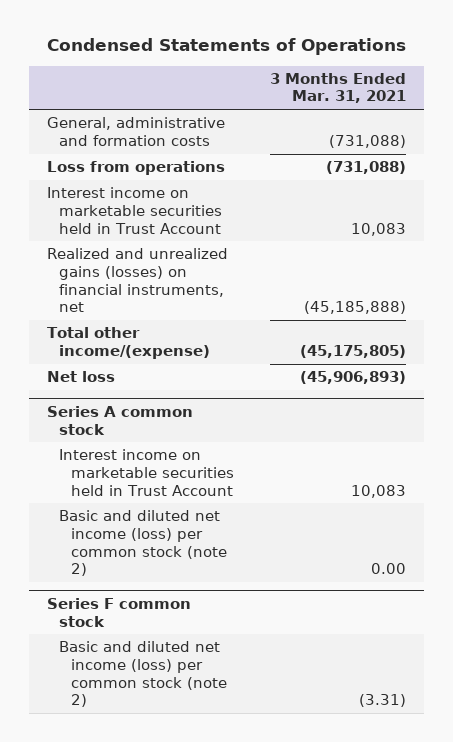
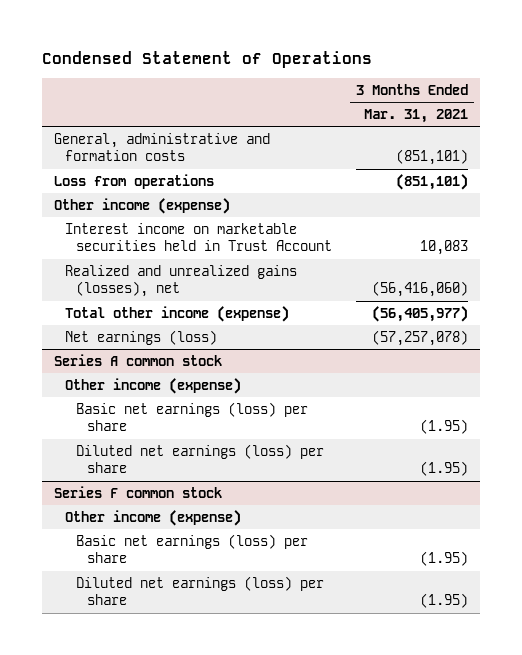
- Condensed Statements of Operations
+ Condensed Statement of Operations
- General, administrative and formation costs | (731,088)
- Loss from operations | (731,088)
+ General, administrative and formation costs | (851,101)
+ Loss from operations | (851,101)
+ Other income (expense)
- Realized and unrealized gains (losses) on financial instruments, net | (45,185,888)
- Total other income/(expense) | (45,175,805)
- Net loss | (45,906,893)
+ Realized and unrealized gains (losses), net | (56,416,060)
+ Total other income (expense) | (56,405,977)
+ Net earnings (loss) | (57,257,078)
@ Series A common stock
- Interest income on marketable securities held in Trust Account | 10,083
- Basic and diluted net income (loss) per common stock (note 2) | 0.00
+ Other income (expense)
+ Basic net earnings (loss) per share | (1.95)
+ Diluted net earnings (loss) per share | (1.95)
@ Series F common stock
- Basic and diluted net income (loss) per common stock (note 2) | (3.31)
+ Other income (expense)
+ Basic net earnings (loss) per share | (1.95)
+ Diluted net earnings (loss) per share | (1.95)

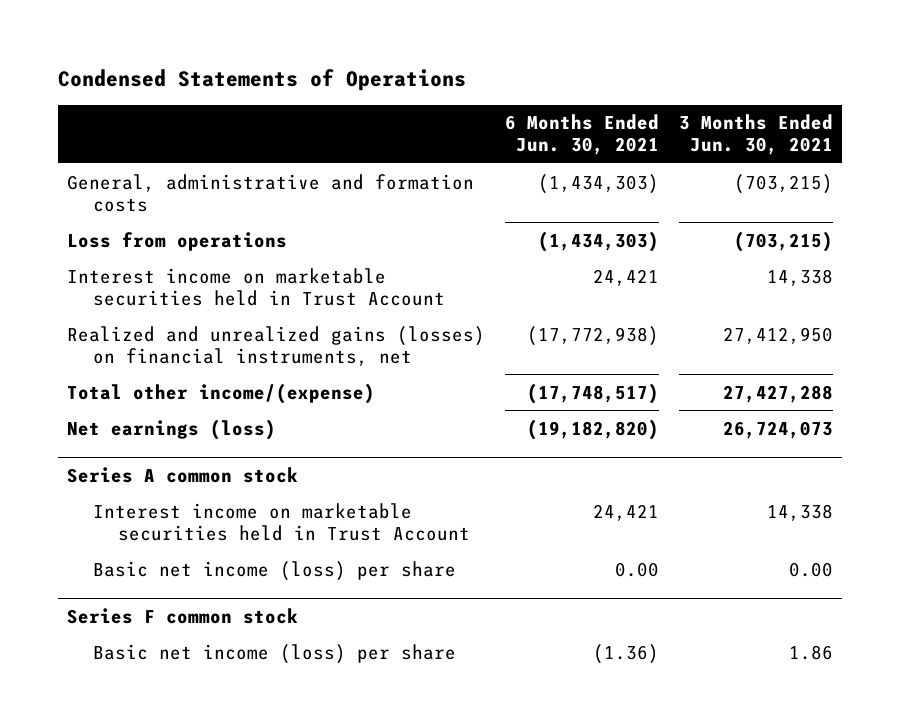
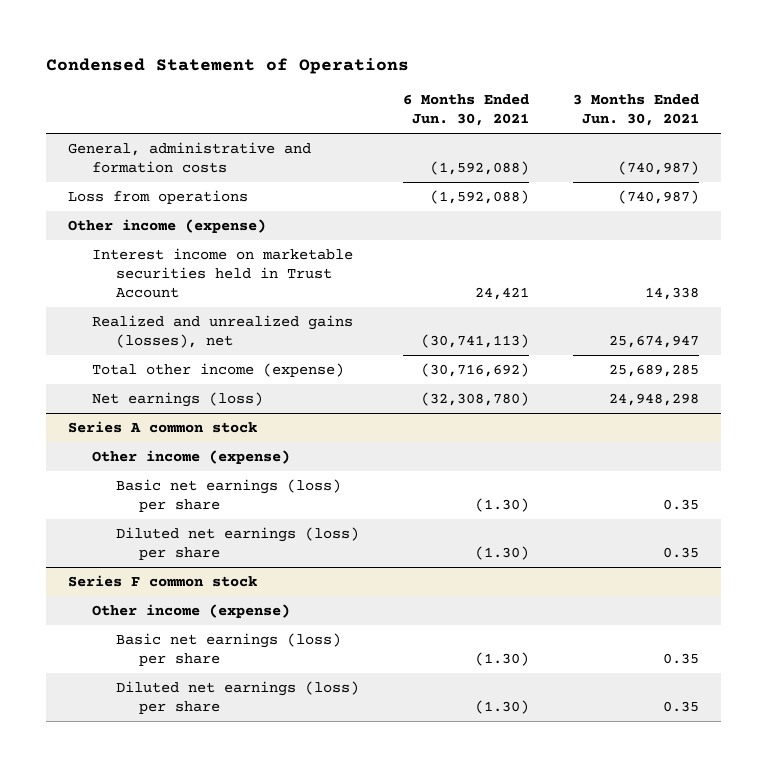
- Condensed Statements of Operations
+ Condensed Statement of Operations
- General, administrative and formation costs | (1,434,303) | (703,215)
- Loss from operations | (1,434,303) | (703,215)
+ General, administrative and formation costs | (1,592,088) | (740,987)
+ Loss from operations | (1,592,088) | (740,987)
+ Other income (expense)
- Realized and unrealized gains (losses) on financial instruments, net | (17,772,938) | 27,412,950
- Total other income/(expense) | (17,748,517) | 27,427,288
- Net earnings (loss) | (19,182,820) | 26,724,073
+ Realized and unrealized gains (losses), net | (30,741,113) | 25,674,947
+ Total other income (expense) | (30,716,692) | 25,689,285
+ Net earnings (loss) | (32,308,780) | 24,948,298
@ Series A common stock
- Interest income on marketable securities held in Trust Account | 24,421 | 14,338
- Basic net income (loss) per share | 0.00 | 0.00
+ Other income (expense)
+ Basic net earnings (loss) per share | (1.30) | 0.35
+ Diluted net earnings (loss) per share | (1.30) | 0.35
@ Series F common stock
- Basic net income (loss) per share | (1.36) | 1.86
+ Other income (expense)
+ Basic net earnings (loss) per share | (1.30) | 0.35
+ Diluted net earnings (loss) per share | (1.30) | 0.35

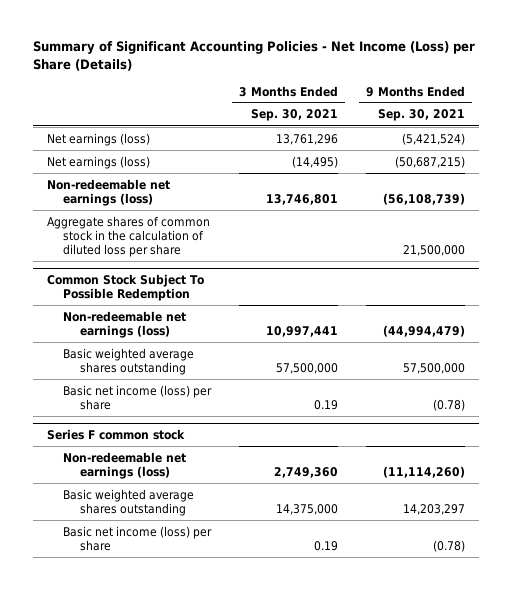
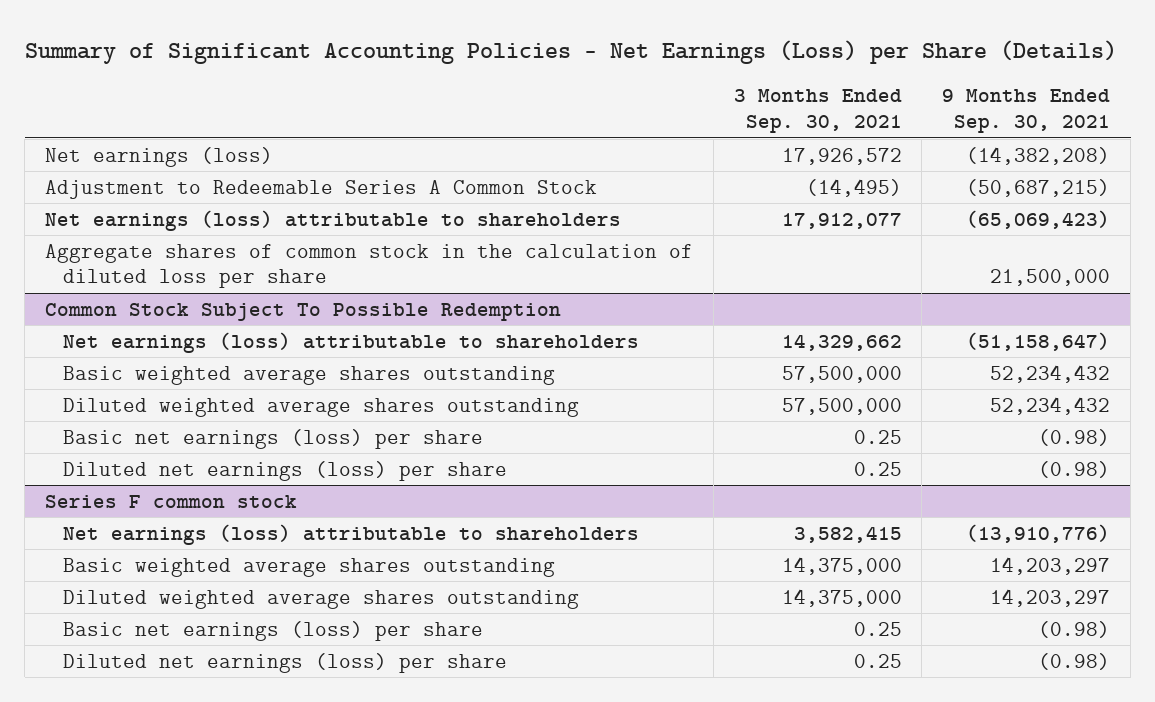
- Summary of Significant Accounting Policies - Net Income (Loss) per Share (Details)
+ Summary of Significant Accounting Policies - Net Earnings (Loss) per Share (Details)
- Net earnings (loss) | 13,761,296 | (5,421,524)
- Net earnings (loss) | (14,495) | (50,687,215)
- Non-redeemable net earnings (loss) | 13,746,801 | (56,108,739)
+ Net earnings (loss) | 17,926,572 | (14,382,208)
+ Adjustment to Redeemable Series A Common Stock | (14,495) | (50,687,215)
+ Net earnings (loss) attributable to shareholders | 17,912,077 | (65,069,423)
@ Common Stock Subject To Possible Redemption
- Non-redeemable net earnings (loss) | 10,997,441 | (44,994,479)
- Basic weighted average shares outstanding | 57,500,000 | 57,500,000
- Basic net income (loss) per share | 0.19 | (0.78)
+ Net earnings (loss) attributable to shareholders | 14,329,662 | (51,158,647)
+ Basic weighted average shares outstanding | 57,500,000 | 52,234,432
+ Diluted weighted average shares outstanding | 57,500,000 | 52,234,432
+ Basic net earnings (loss) per share | 0.25 | (0.98)
+ Diluted net earnings (loss) per share | 0.25 | (0.98)
@ Series F common stock
- Non-redeemable net earnings (loss) | 2,749,360 | (11,114,260)
+ Net earnings (loss) attributable to shareholders | 3,582,415 | (13,910,776)
- Basic net income (loss) per share | 0.19 | (0.78)
+ Diluted weighted average shares outstanding | 14,375,000 | 14,203,297
+ Basic net earnings (loss) per share | 0.25 | (0.98)
+ Diluted net earnings (loss) per share | 0.25 | (0.98)

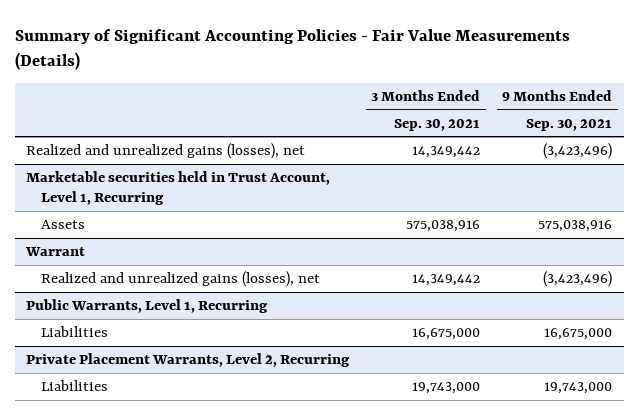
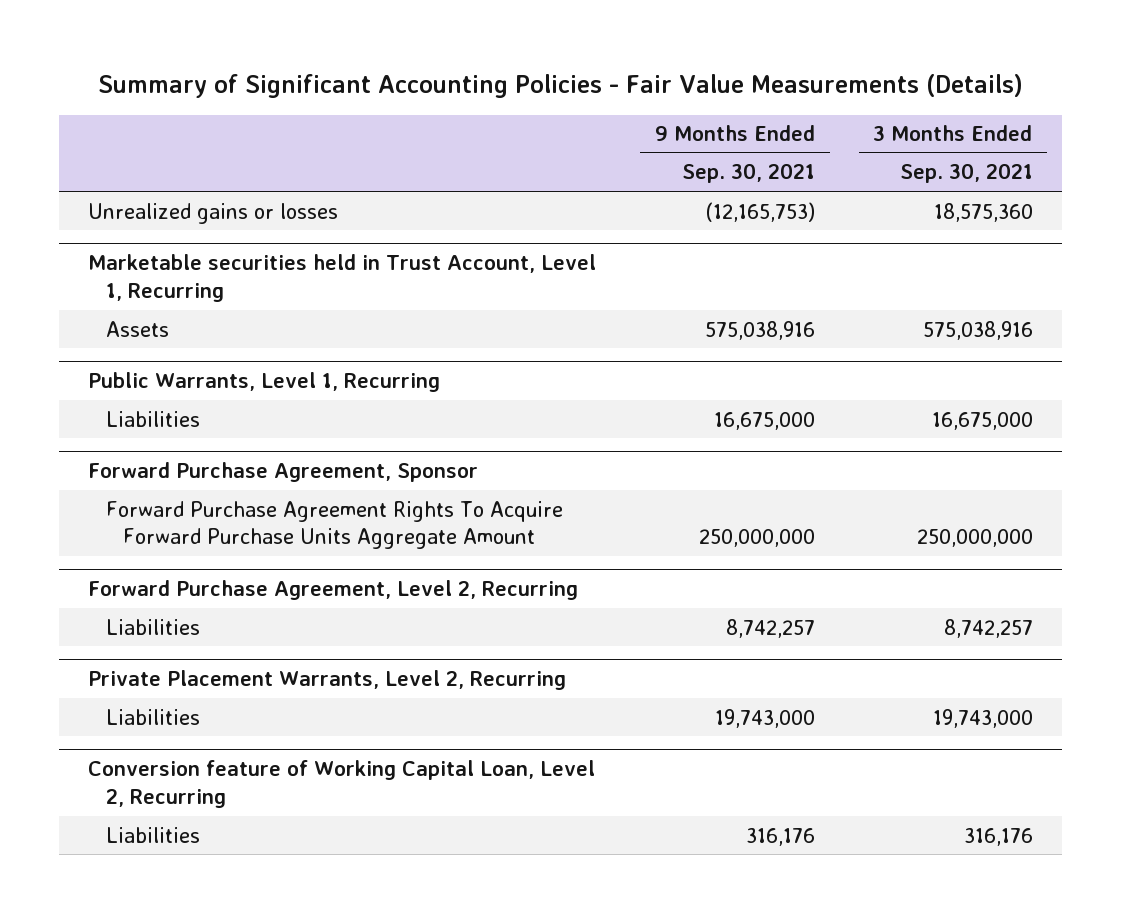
- | 3 Months Ended Sep. 30, 2021 | 9 Months Ended Sep. 30, 2021
+ | 9 Months Ended Sep. 30, 2021 | 3 Months Ended Sep. 30, 2021
- Realized and unrealized gains (losses), net | 14,349,442 | (3,423,496)
+ Unrealized gains or losses | (12,165,753) | 18,575,360
- Warrant
- Realized and unrealized gains (losses), net | 14,349,442 | (3,423,496)
+ Forward Purchase Agreement, Sponsor
+ Forward Purchase Agreement Rights To Acquire Forward Purchase Units Aggregate Amount | 250,000,000 | 250,000,000
+ Forward Purchase Agreement, Level 2, Recurring
+ Liabilities | 8,742,257 | 8,742,257
+ Conversion feature of Working Capital Loan, Level 2, Recurring
+ Liabilities | 316,176 | 316,176

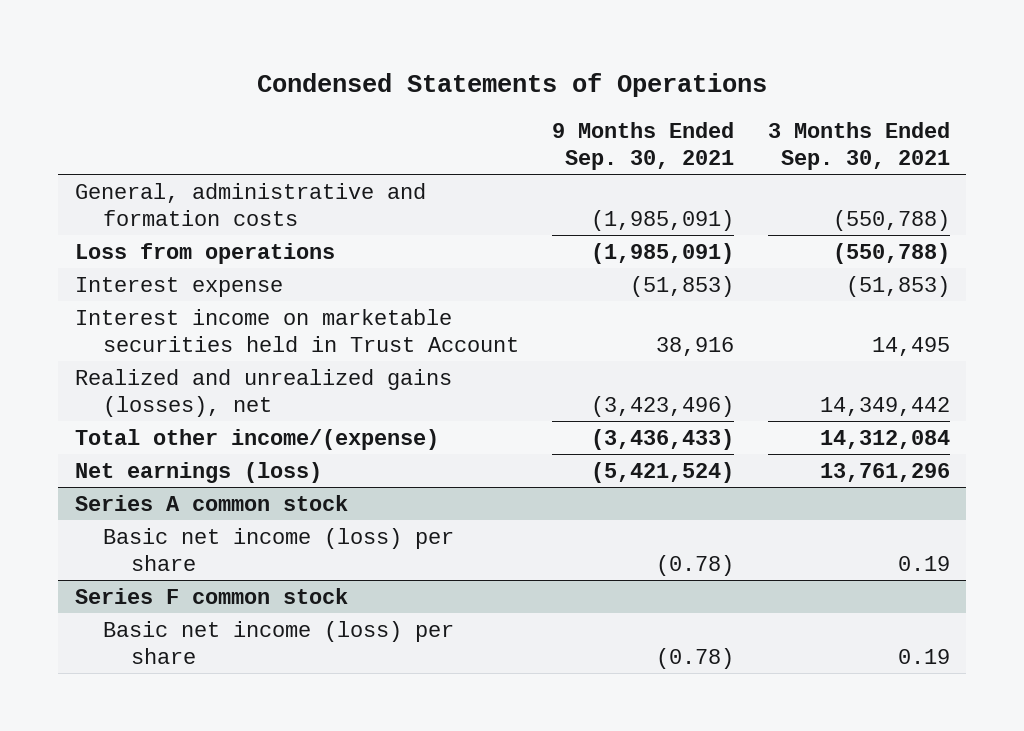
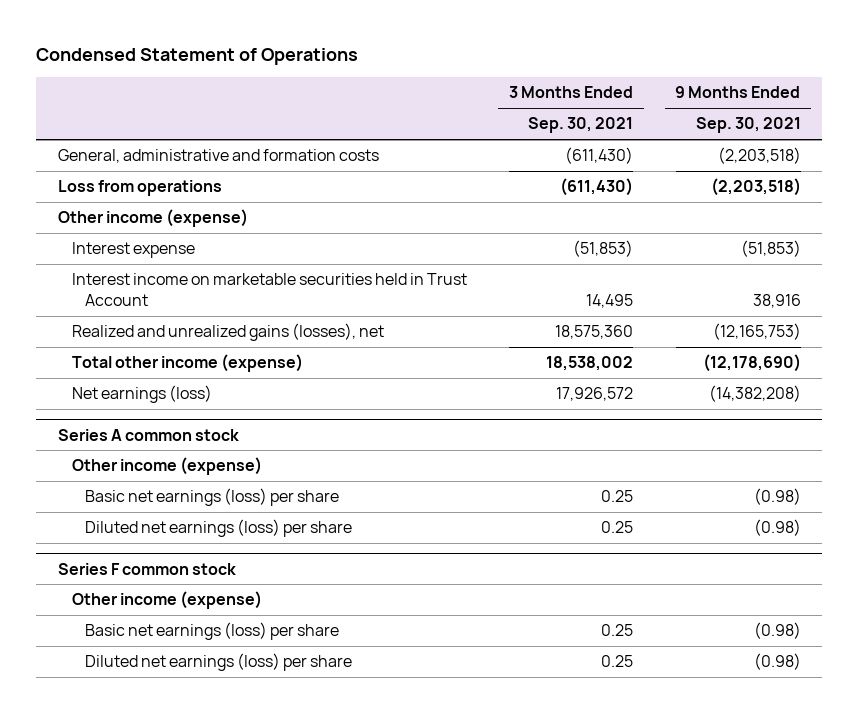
- Condensed Statements of Operations
+ Condensed Statement of Operations
- | 9 Months Ended Sep. 30, 2021 | 3 Months Ended Sep. 30, 2021
+ | 3 Months Ended Sep. 30, 2021 | 9 Months Ended Sep. 30, 2021
- General, administrative and formation costs | (1,985,091) | (550,788)
- Loss from operations | (1,985,091) | (550,788)
+ General, administrative and formation costs | (611,430) | (2,203,518)
+ Loss from operations | (611,430) | (2,203,518)
+ Other income (expense)
- Realized and unrealized gains (losses), net | (3,423,496) | 14,349,442
- Total other income/(expense) | (3,436,433) | 14,312,084
- Net earnings (loss) | (5,421,524) | 13,761,296
+ Realized and unrealized gains (losses), net | 18,575,360 | (12,165,753)
+ Total other income (expense) | 18,538,002 | (12,178,690)
+ Net earnings (loss) | 17,926,572 | (14,382,208)
@ Series A common stock
- Basic net income (loss) per share | (0.78) | 0.19
+ Other income (expense)
+ Basic net earnings (loss) per share | 0.25 | (0.98)
+ Diluted net earnings (loss) per share | 0.25 | (0.98)
@ Series F common stock
- Basic net income (loss) per share | (0.78) | 0.19
+ Other income (expense)
+ Basic net earnings (loss) per share | 0.25 | (0.98)
+ Diluted net earnings (loss) per share | 0.25 | (0.98)

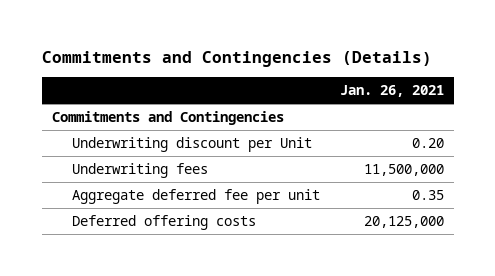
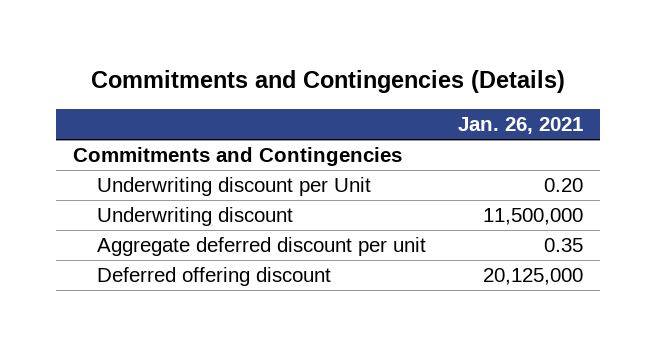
- Underwriting fees | 11,500,000
- Aggregate deferred fee per unit | 0.35
- Deferred offering costs | 20,125,000
+ Underwriting discount | 11,500,000
+ Aggregate deferred discount per unit | 0.35
+ Deferred offering discount | 20,125,000

